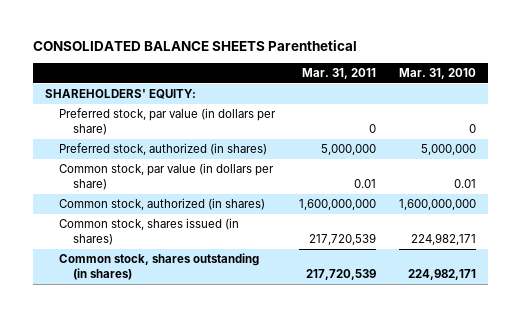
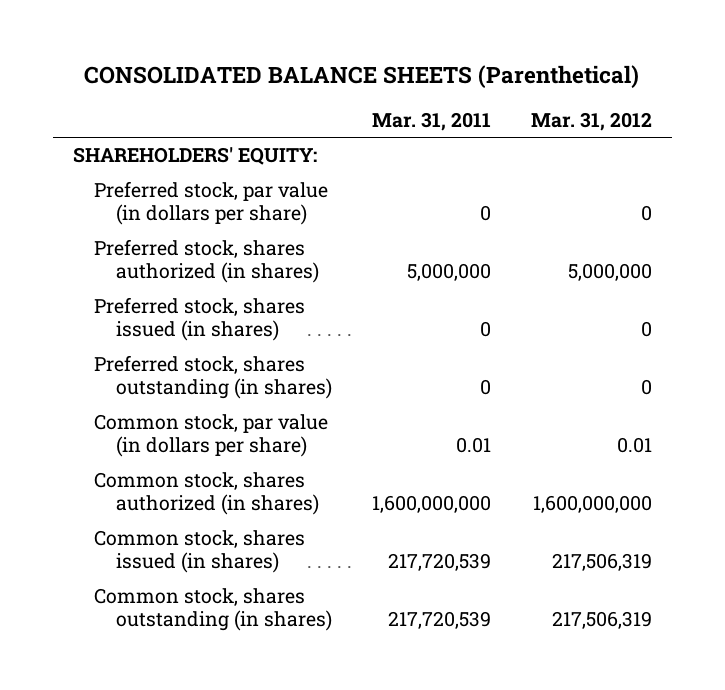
- CONSOLIDATED BALANCE SHEETS Parenthetical
+ CONSOLIDATED BALANCE SHEETS (Parenthetical)
- | Mar. 31, 2011 | Mar. 31, 2010
+ | Mar. 31, 2011 | Mar. 31, 2012
- Preferred stock, authorized (in shares) | 5,000,000 | 5,000,000
+ Preferred stock, shares authorized (in shares) | 5,000,000 | 5,000,000
+ Preferred stock, shares issued (in shares) | 0 | 0
+ Preferred stock, shares outstanding (in shares) | 0 | 0
- Common stock, authorized (in shares) | 1,600,000,000 | 1,600,000,000
+ Common stock, shares authorized (in shares) | 1,600,000,000 | 1,600,000,000

